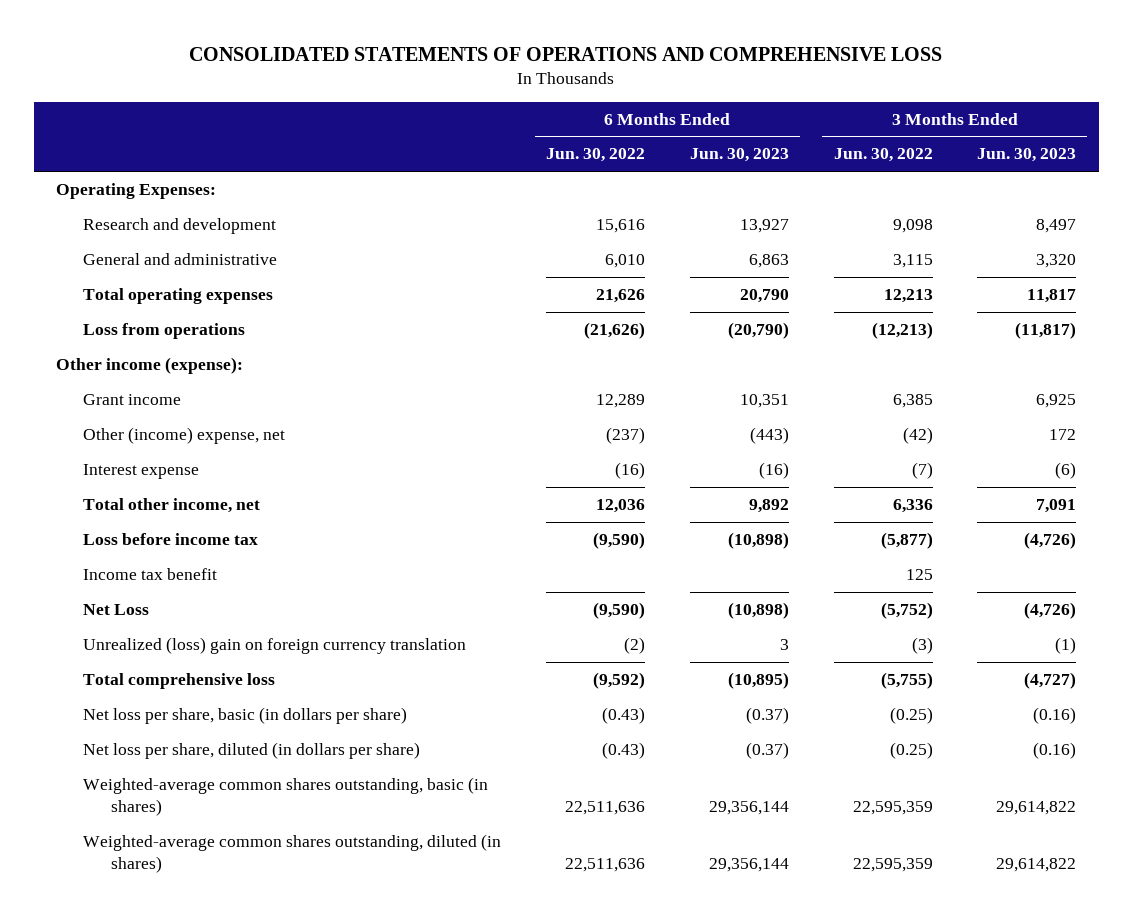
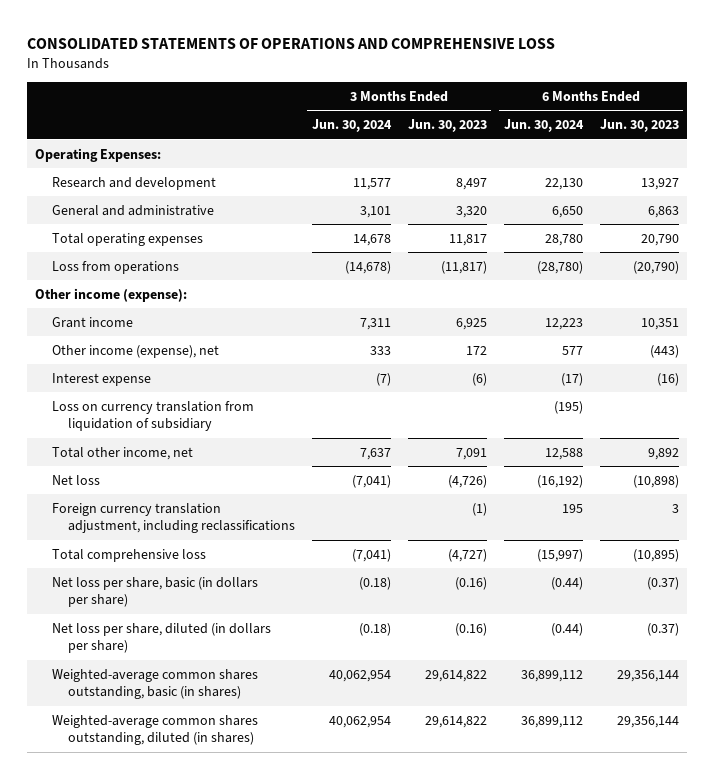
- | 6 Months Ended Jun. 30, 2022 | 6 Months Ended Jun. 30, 2023 | 3 Months Ended Jun. 30, 2022 | 3 Months Ended Jun. 30, 2023
+ | 3 Months Ended Jun. 30, 2024 | 3 Months Ended Jun. 30, 2023 | 6 Months Ended Jun. 30, 2024 | 6 Months Ended Jun. 30, 2023
- Other (income) expense, net | (237) | (443) | (42) | 172
+ Other income (expense), net | 333 | 172 | 577 | (443)
+ Loss on currency translation from liquidation of subsidiary | | | (195) |
- Loss before income tax | (9,590) | (10,898) | (5,877) | (4,726)
- Income tax benefit | | | 125 |
- Net Loss | (9,590) | (10,898) | (5,752) | (4,726)
- Unrealized (loss) gain on foreign currency translation | (2) | 3 | (3) | (1)
+ Net loss | (7,041) | (4,726) | (16,192) | (10,898)
+ Foreign currency translation adjustment, including reclassifications | | (1) | 195 | 3

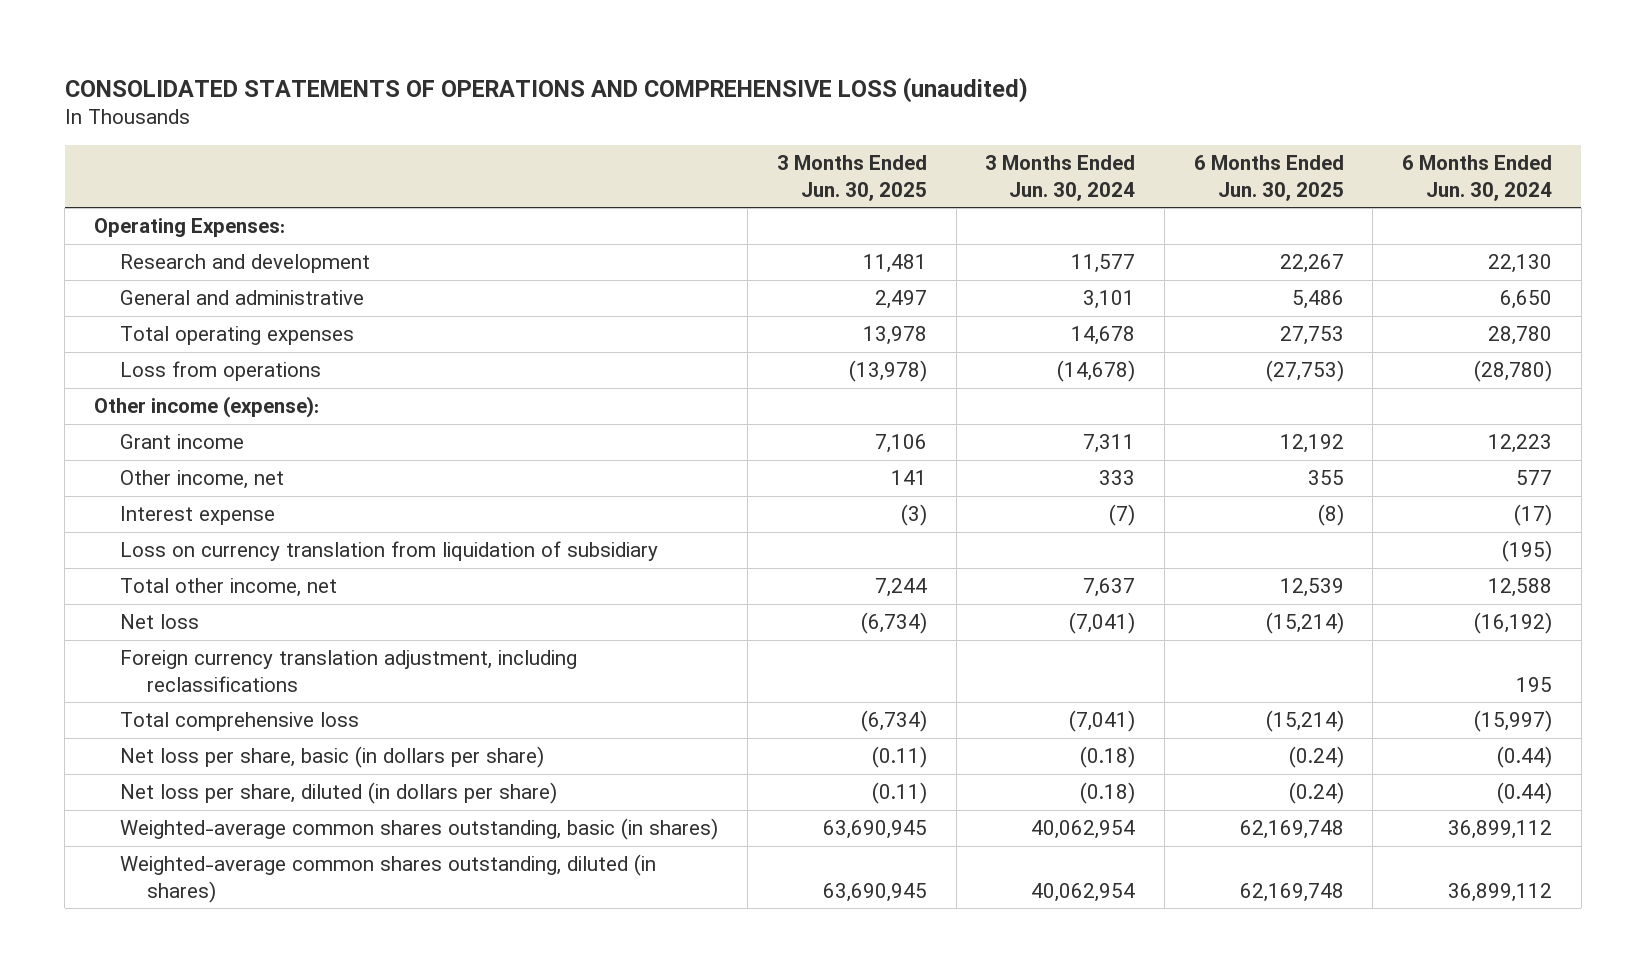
- CONSOLIDATED STATEMENTS OF OPERATIONS AND COMPREHENSIVE LOSS
+ CONSOLIDATED STATEMENTS OF OPERATIONS AND COMPREHENSIVE LOSS (unaudited)
- | 3 Months Ended Jun. 30, 2024 | 3 Months Ended Jun. 30, 2023 | 6 Months Ended Jun. 30, 2024 | 6 Months Ended Jun. 30, 2023
+ | 3 Months Ended Jun. 30, 2025 | 3 Months Ended Jun. 30, 2024 | 6 Months Ended Jun. 30, 2025 | 6 Months Ended Jun. 30, 2024
- Other income (expense), net | 333 | 172 | 577 | (443)
+ Other income, net | 141 | 333 | 355 | 577

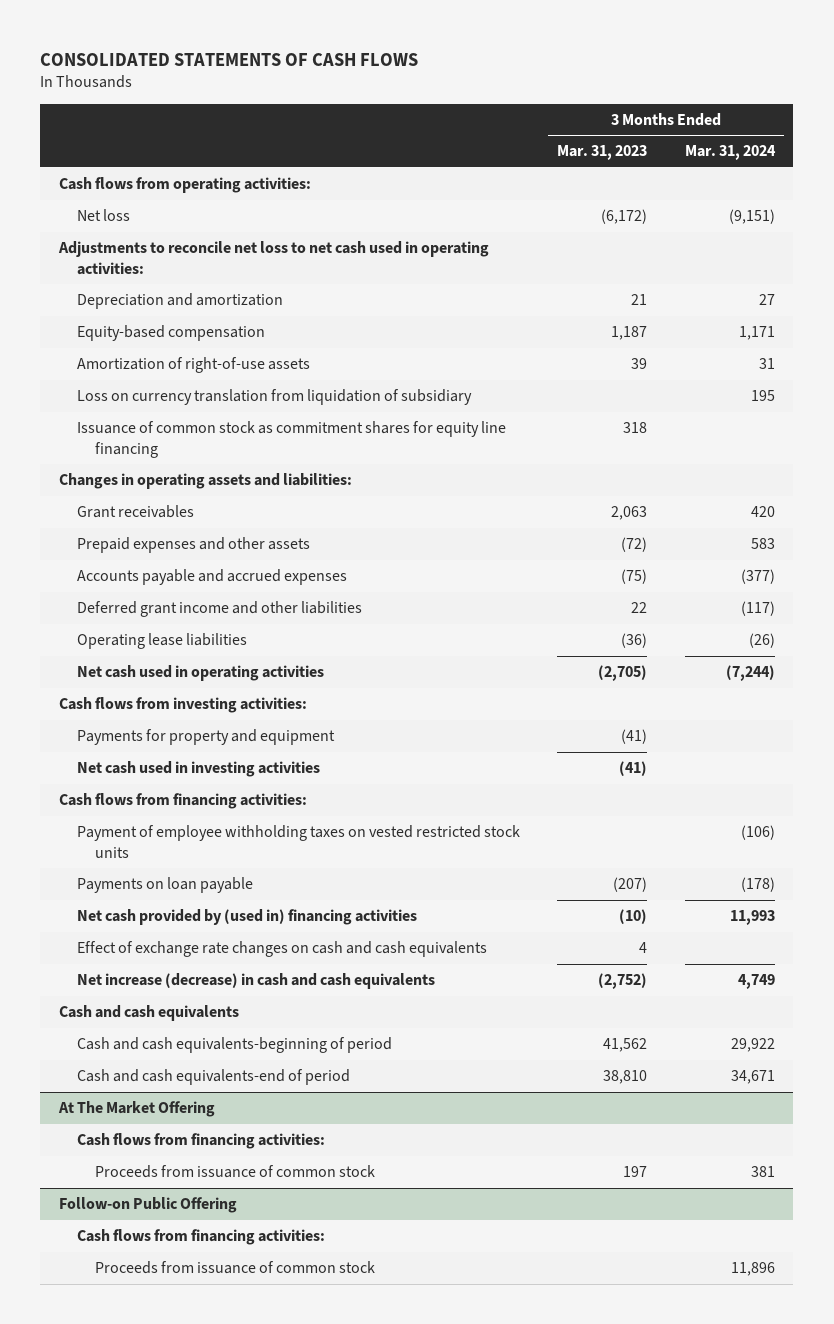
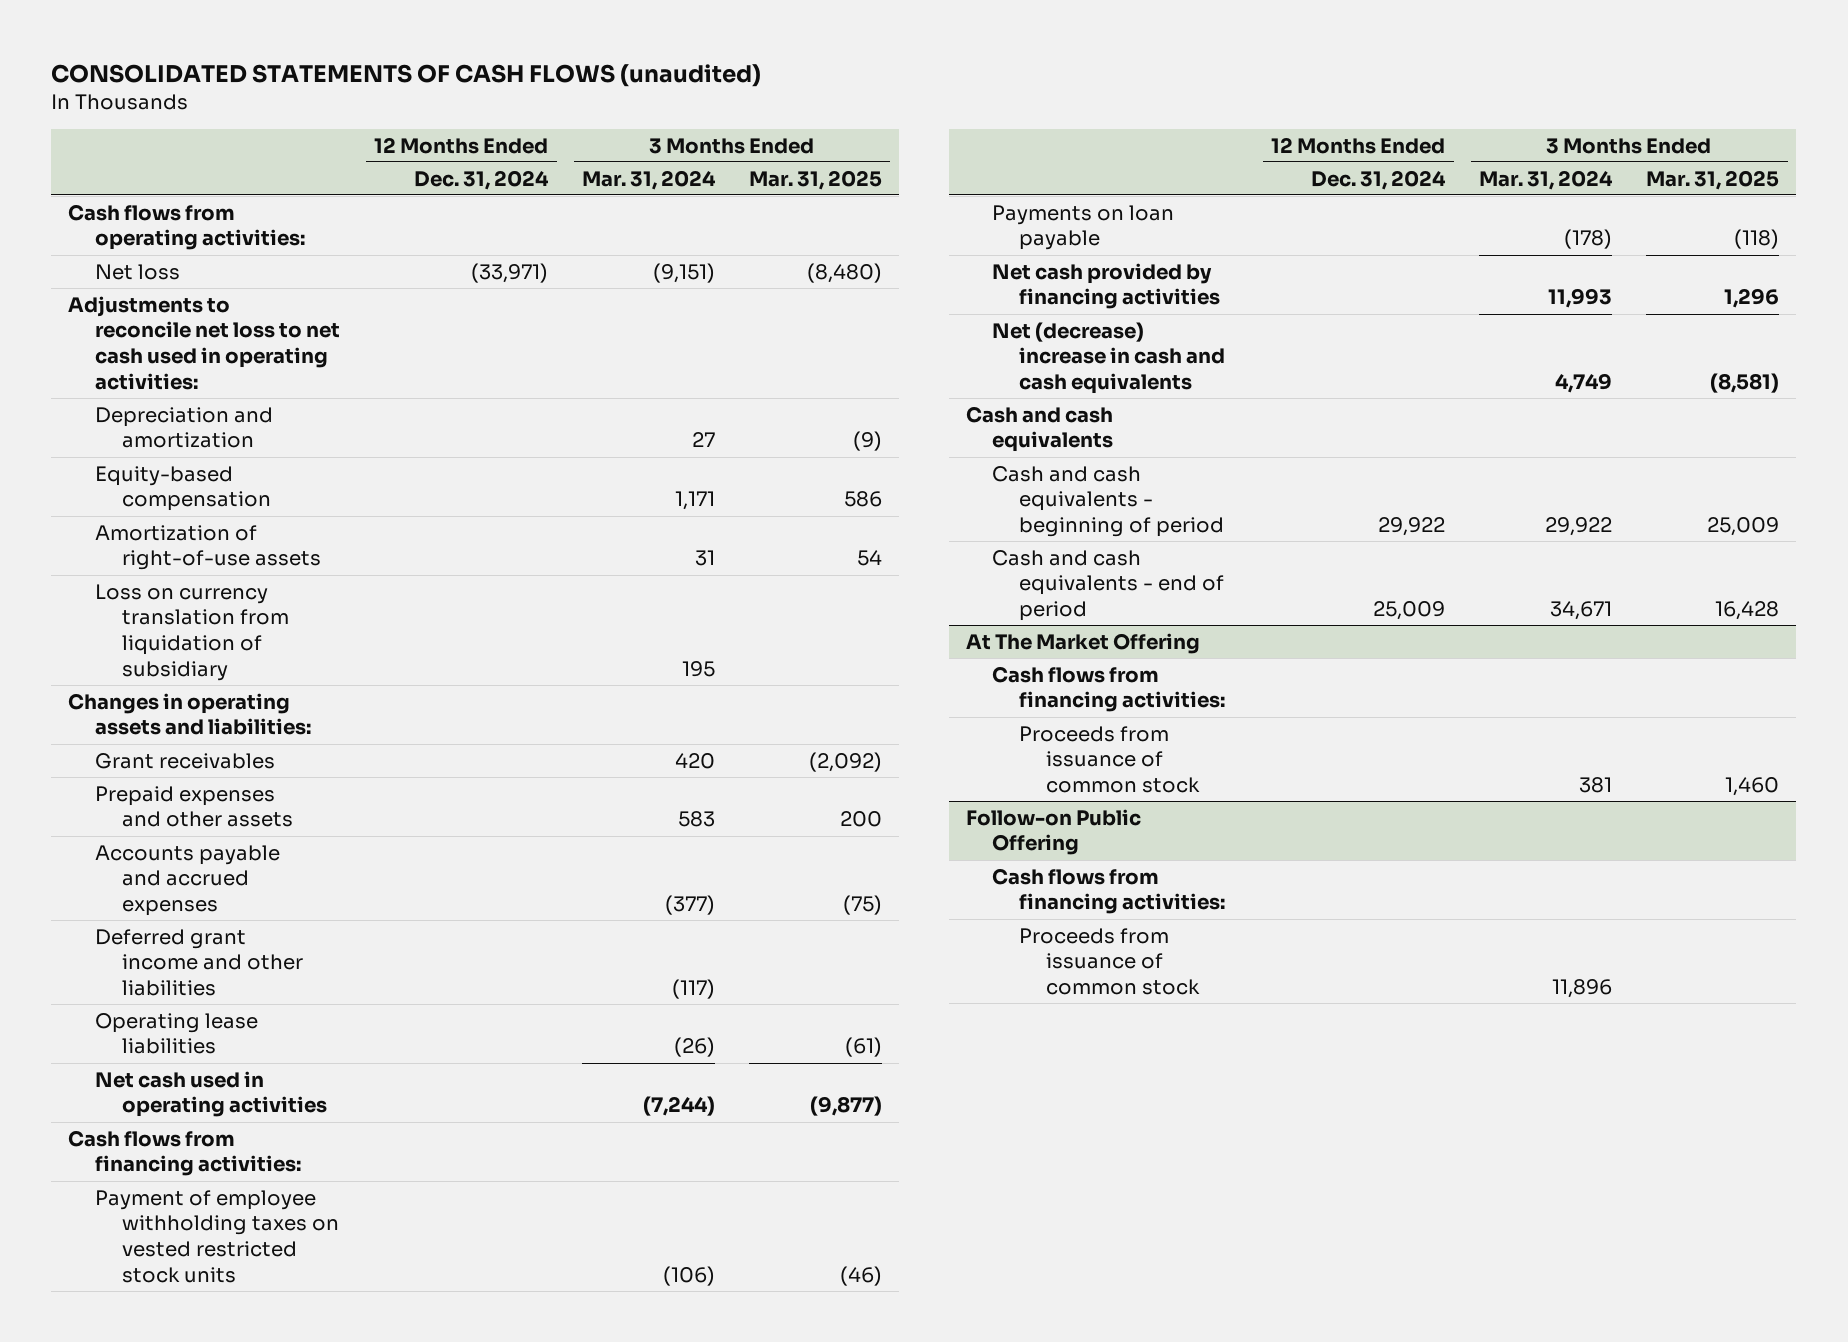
- CONSOLIDATED STATEMENTS OF CASH FLOWS
+ CONSOLIDATED STATEMENTS OF CASH FLOWS (unaudited)
- | 3 Months Ended Mar. 31, 2023 | 3 Months Ended Mar. 31, 2024
+ | 12 Months Ended Dec. 31, 2024 | 3 Months Ended Mar. 31, 2024 | 3 Months Ended Mar. 31, 2025
- Issuance of common stock as commitment shares for equity line financing | 318 |
- Cash flows from investing activities:
- Payments for property and equipment | (41) |
- Net cash used in investing activities | (41) |
- Net cash provided by (used in) financing activities | (10) | 11,993
- Effect of exchange rate changes on cash and cash equivalents | 4 |
- Net increase (decrease) in cash and cash equivalents | (2,752) | 4,749
+ Net cash provided by financing activities | | 11,993 | 1,296
+ Net (decrease) increase in cash and cash equivalents | | 4,749 | (8,581)
- Cash and cash equivalents-beginning of period | 41,562 | 29,922
- Cash and cash equivalents-end of period | 38,810 | 34,671
+ Cash and cash equivalents - beginning of period | 29,922 | 29,922 | 25,009
+ Cash and cash equivalents - end of period | 25,009 | 34,671 | 16,428

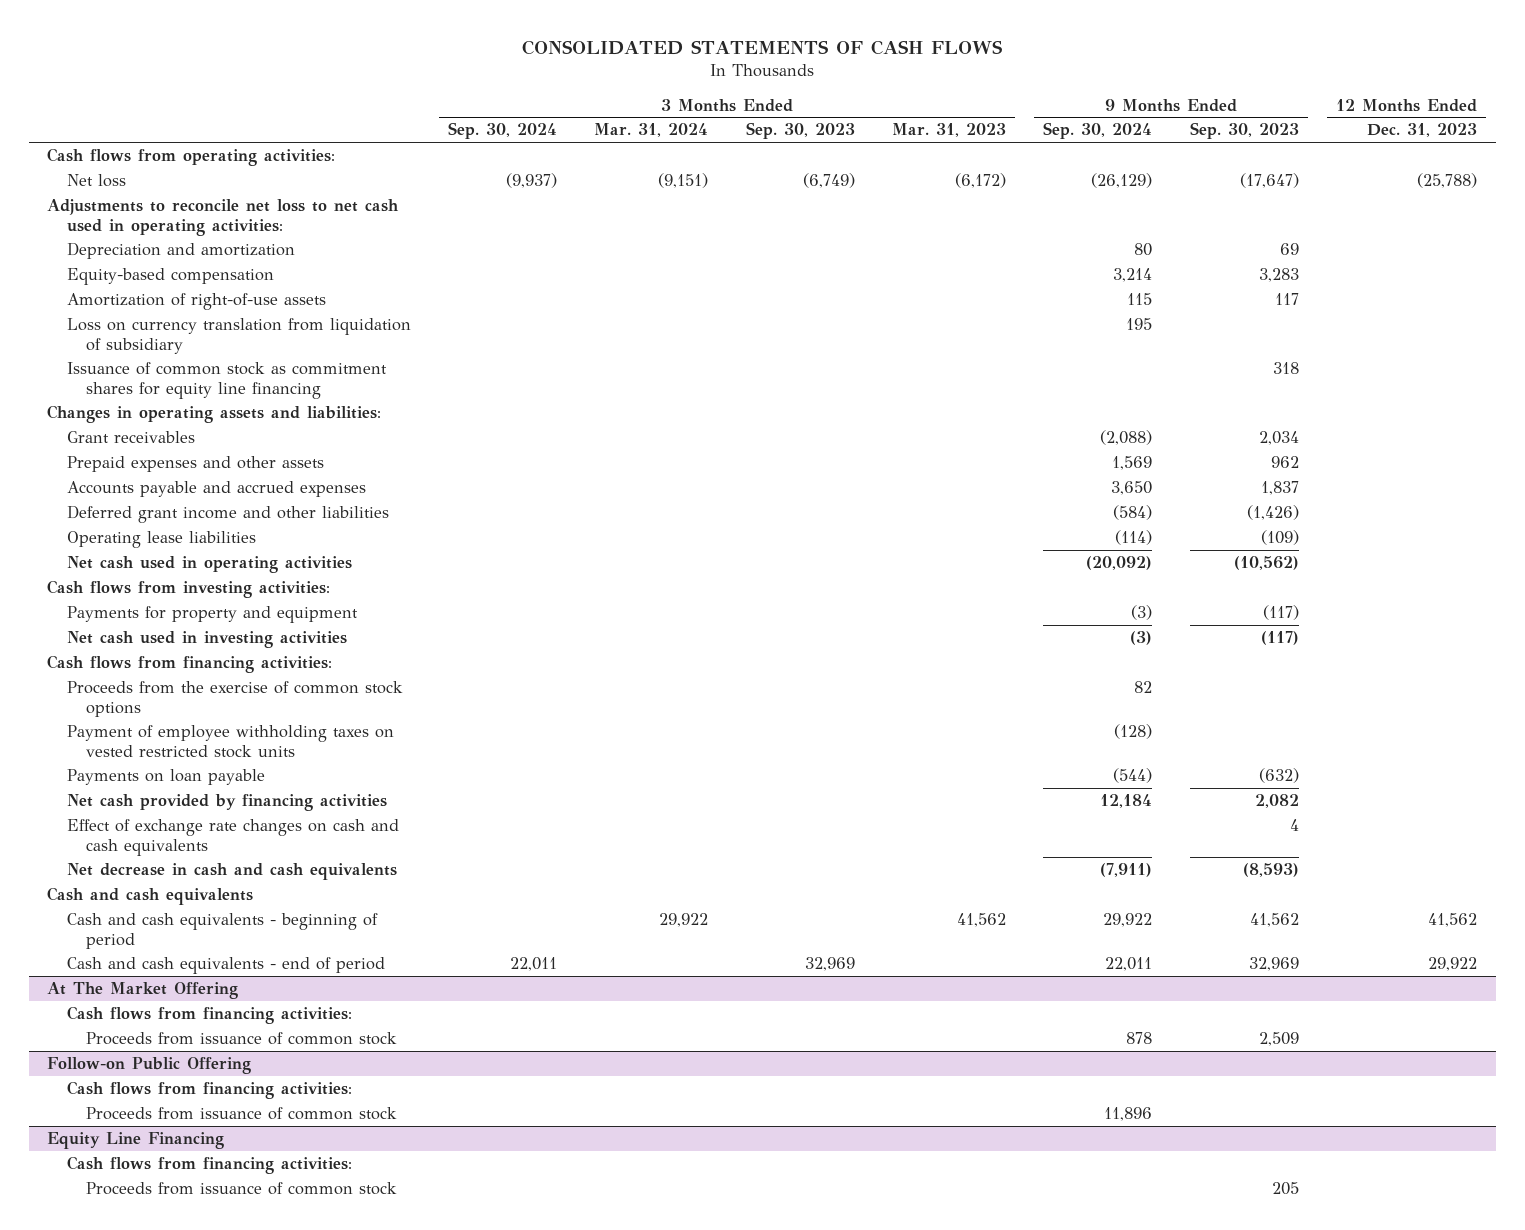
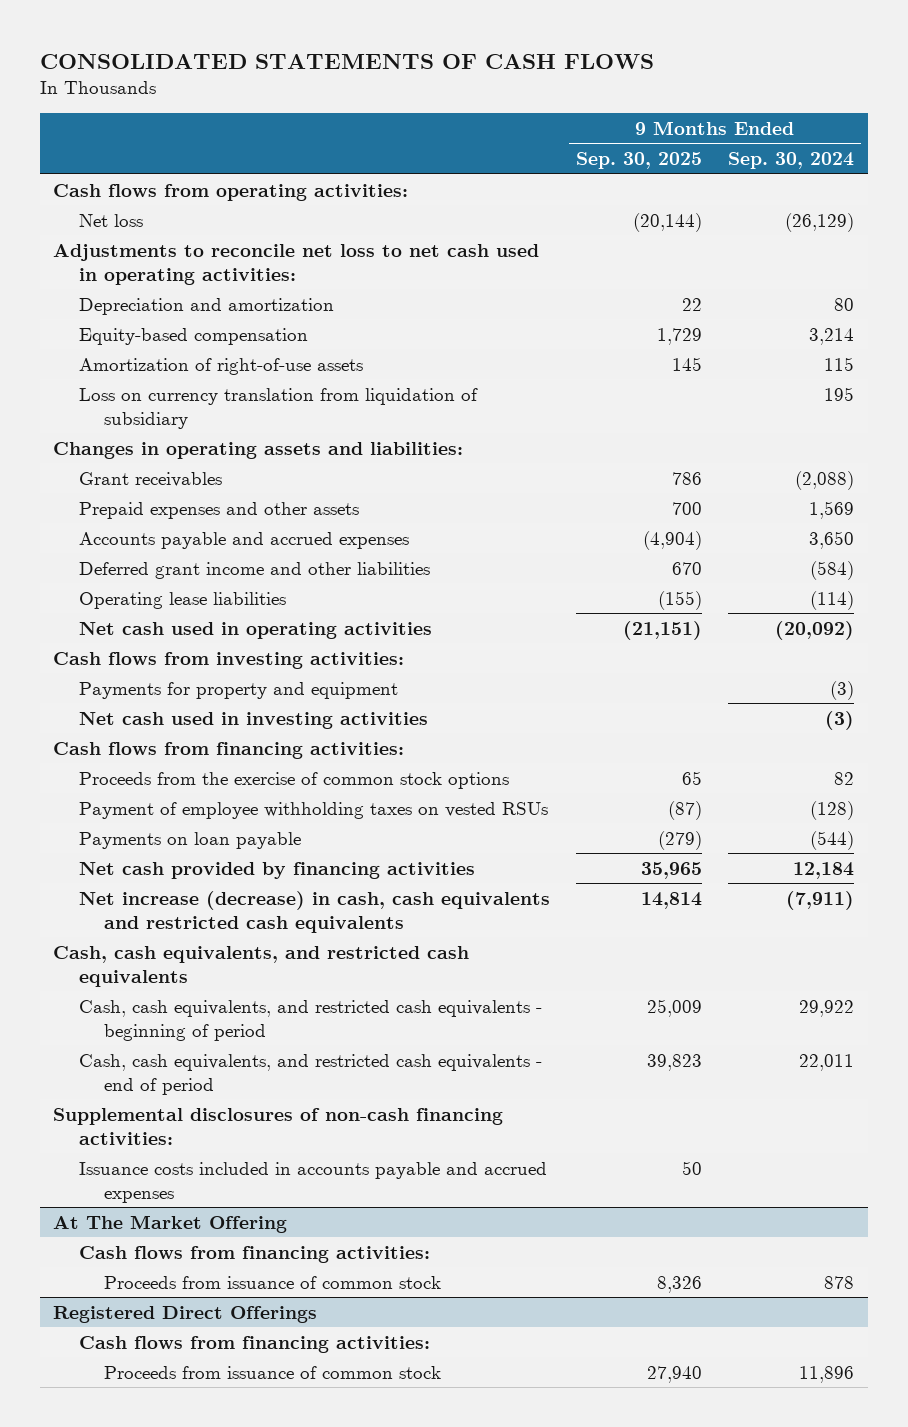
- | 3 Months Ended Sep. 30, 2024 | 3 Months Ended Mar. 31, 2024 | 3 Months Ended Sep. 30, 2023 | 3 Months Ended Mar. 31, 2023 | 9 Months Ended Sep. 30, 2024 | 9 Months Ended Sep. 30, 2023 | 12 Months Ended Dec. 31, 2023
+ | 9 Months Ended Sep. 30, 2025 | 9 Months Ended Sep. 30, 2024
- Issuance of common stock as commitment shares for equity line financing | | | | | | 318 |
- Payment of employee withholding taxes on vested restricted stock units | | | | | (128) | |
+ Payment of employee withholding taxes on vested RSUs | (87) | (128)
- Effect of exchange rate changes on cash and cash equivalents | | | | | | 4 |
- Net decrease in cash and cash equivalents | | | | | (7,911) | (8,593) |
- Cash and cash equivalents
- Cash and cash equivalents - beginning of period | | 29,922 | | 41,562 | 29,922 | 41,562 | 41,562
- Cash and cash equivalents - end of period | 22,011 | | 32,969 | | 22,011 | 32,969 | 29,922
+ Net increase (decrease) in cash, cash equivalents and restricted cash equivalents | 14,814 | (7,911)
+ Cash, cash equivalents, and restricted cash equivalents
+ Cash, cash equivalents, and restricted cash equivalents - beginning of period | 25,009 | 29,922
+ Cash, cash equivalents, and restricted cash equivalents - end of period | 39,823 | 22,011
+ Supplemental disclosures of non-cash financing activities:
+ Issuance costs included in accounts payable and accrued expenses | 50 |
- Follow-on Public Offering
+ Registered Direct Offerings
- Equity Line Financing
- Cash flows from financing activities:
- Proceeds from issuance of common stock | | | | | | 205 |

